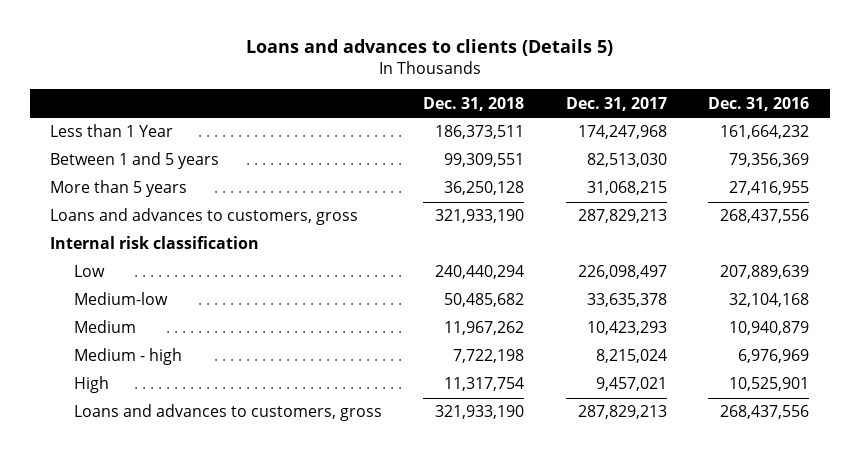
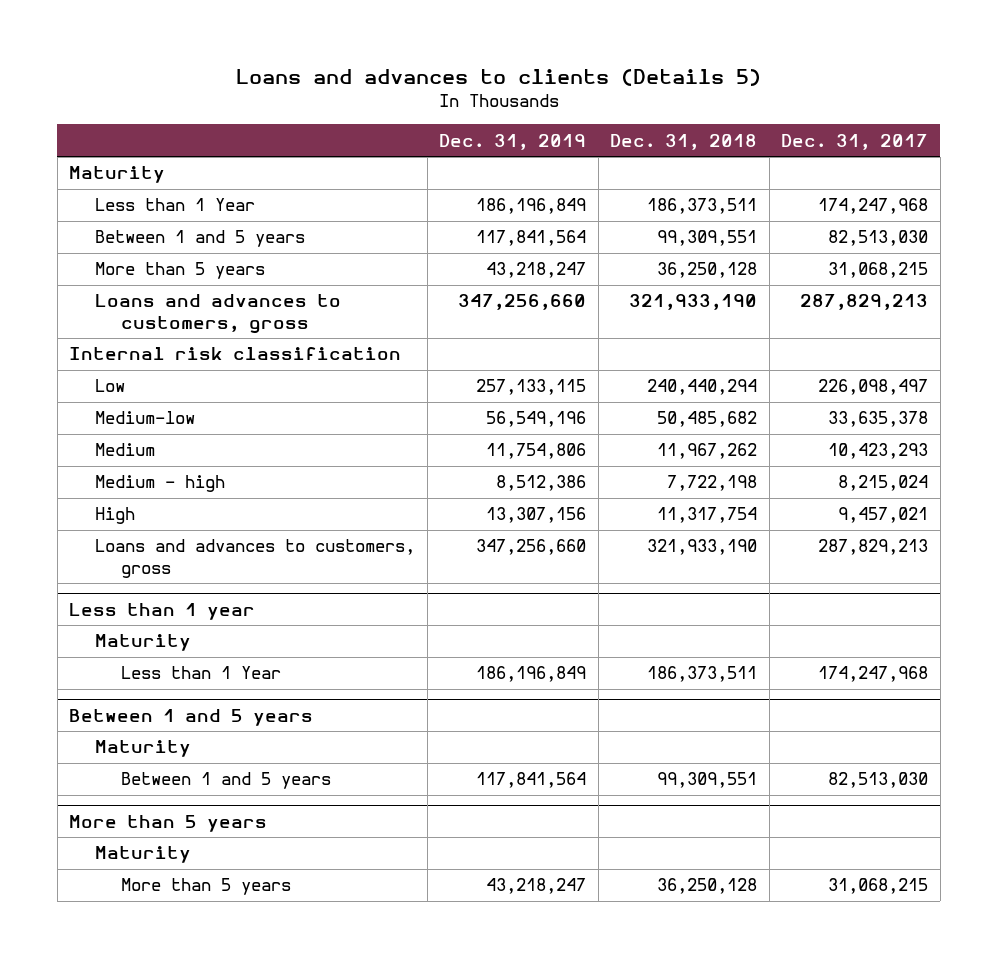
- | Dec. 31, 2018 | Dec. 31, 2017 | Dec. 31, 2016
+ | Dec. 31, 2019 | Dec. 31, 2018 | Dec. 31, 2017
+ Maturity
+ Less than 1 year
+ Maturity
+ Less than 1 Year | 186,196,849 | 186,373,511 | 174,247,968
+ Between 1 and 5 years
+ Maturity
+ Between 1 and 5 years | 117,841,564 | 99,309,551 | 82,513,030
+ More than 5 years
+ Maturity
+ More than 5 years | 43,218,247 | 36,250,128 | 31,068,215

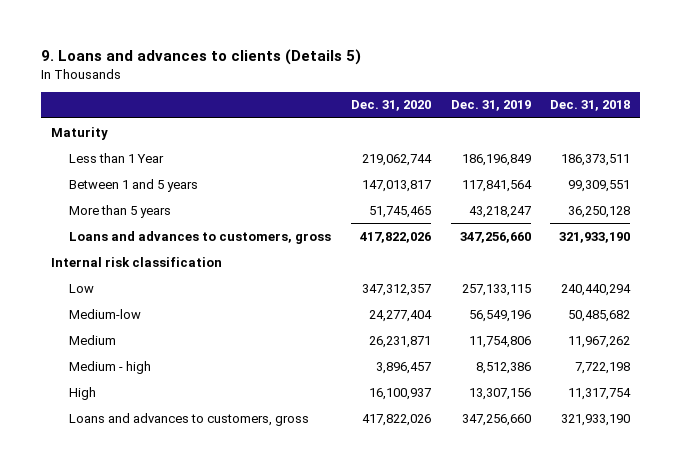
- Loans and advances to clients (Details 5)
+ 9. Loans and advances to clients (Details 5)
- | Dec. 31, 2019 | Dec. 31, 2018 | Dec. 31, 2017
+ | Dec. 31, 2020 | Dec. 31, 2019 | Dec. 31, 2018
- Less than 1 year
- Maturity
- Less than 1 Year | 186,196,849 | 186,373,511 | 174,247,968
- Between 1 and 5 years
- Maturity
- Between 1 and 5 years | 117,841,564 | 99,309,551 | 82,513,030
- More than 5 years
- Maturity
- More than 5 years | 43,218,247 | 36,250,128 | 31,068,215

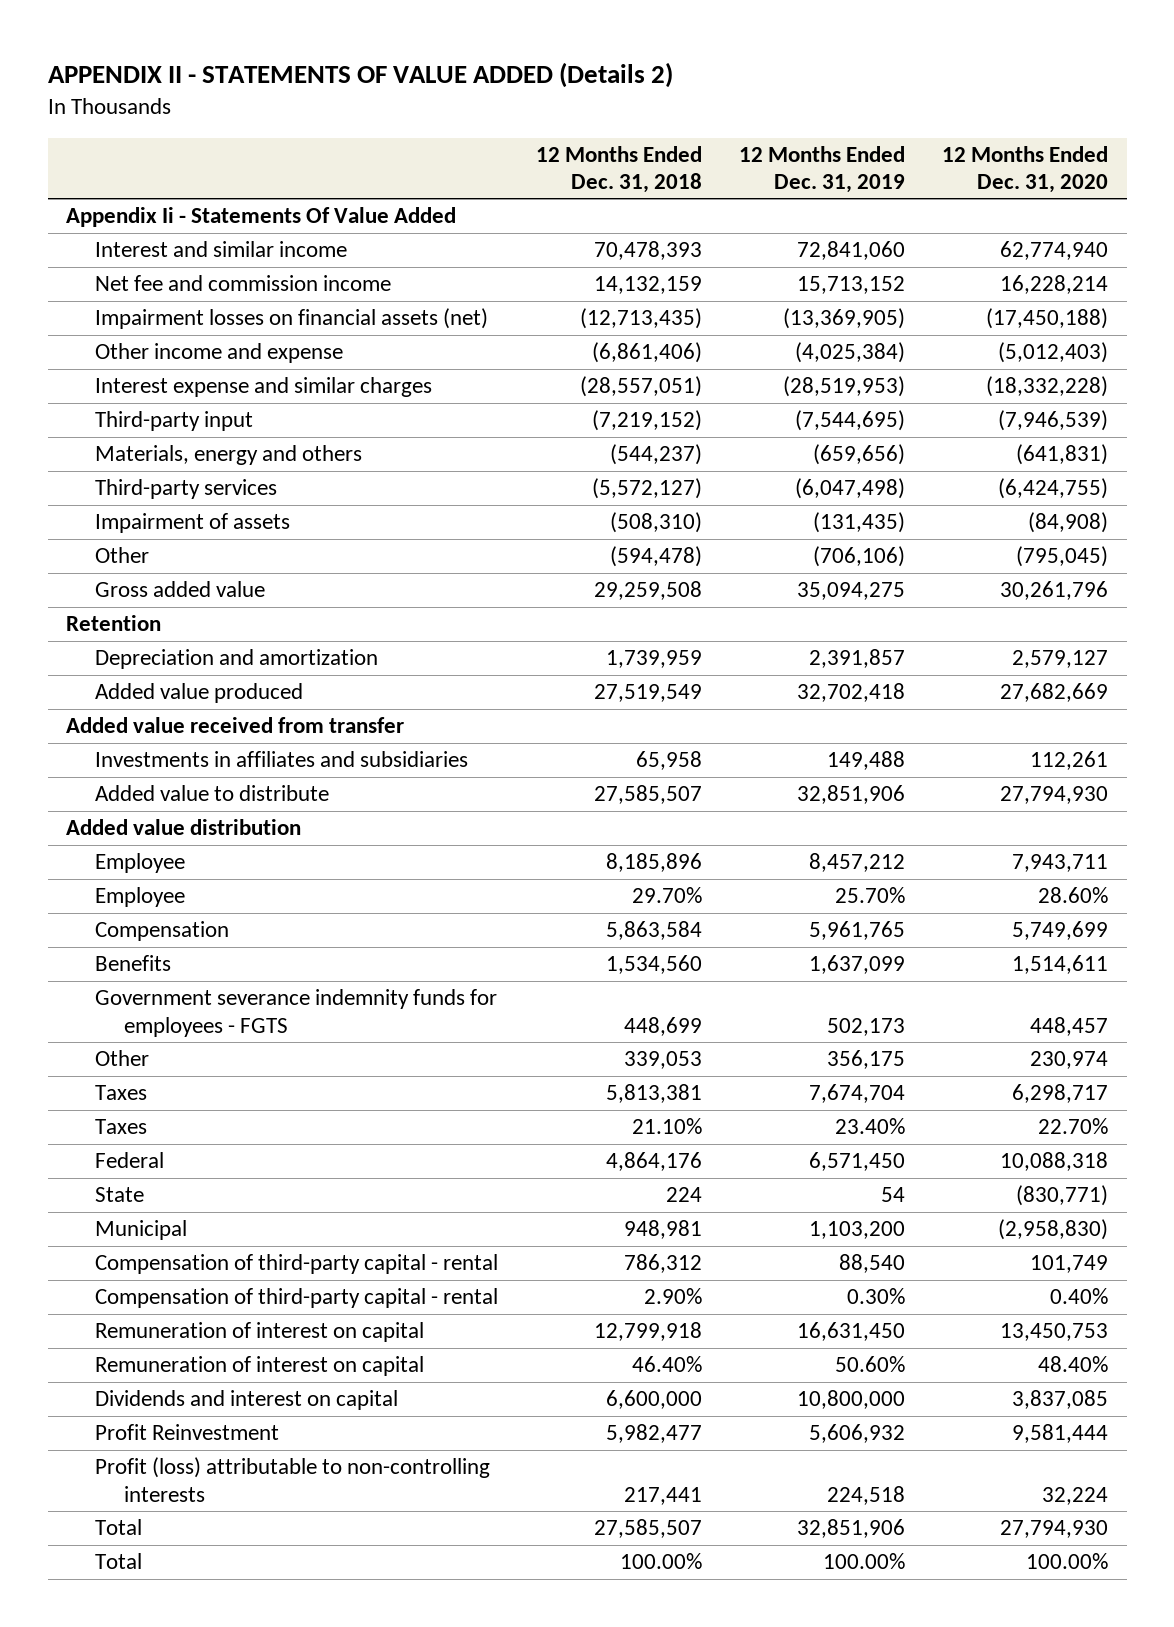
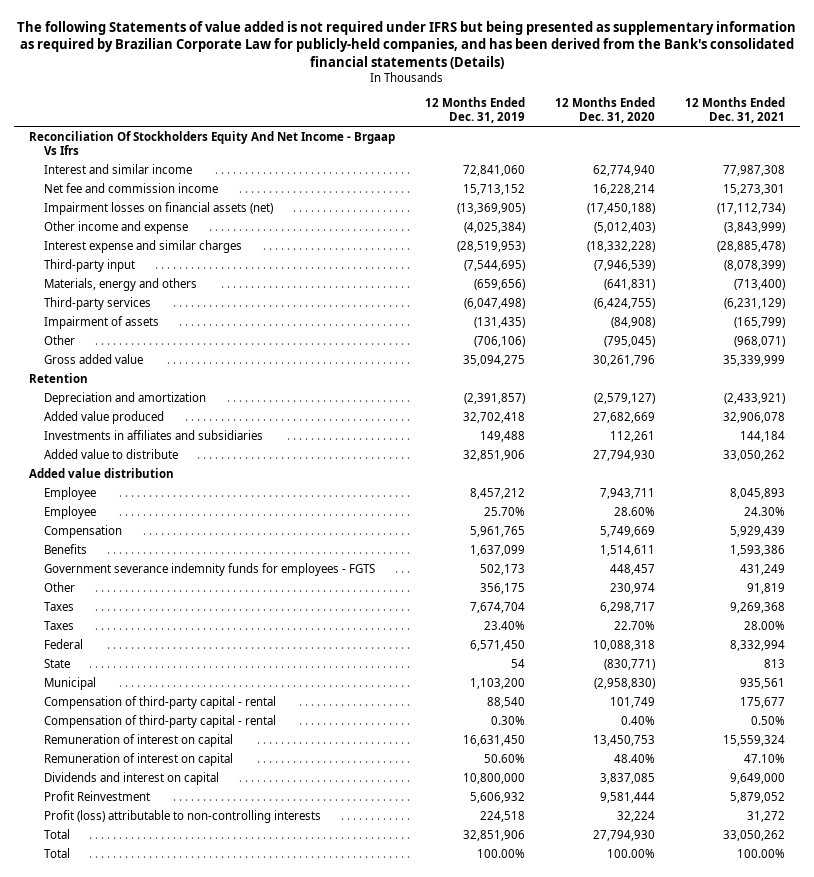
- APPENDIX II - STATEMENTS OF VALUE ADDED (Details 2)
+ The following Statements of value added is not required under IFRS but being presented as supplementary information as required by Brazilian Corporate Law for publicly-held companies, and has been derived from the Bank's consolidated financial statements (Details)
- | 12 Months Ended Dec. 31, 2018 | 12 Months Ended Dec. 31, 2019 | 12 Months Ended Dec. 31, 2020
+ | 12 Months Ended Dec. 31, 2019 | 12 Months Ended Dec. 31, 2020 | 12 Months Ended Dec. 31, 2021
- Appendix Ii - Statements Of Value Added
+ Reconciliation Of Stockholders Equity And Net Income - Brgaap Vs Ifrs
- Depreciation and amortization | 1,739,959 | 2,391,857 | 2,579,127
+ Depreciation and amortization | (2,391,857) | (2,579,127) | (2,433,921)
- Added value received from transfer
- Compensation | 5,863,584 | 5,961,765 | 5,749,699
+ Compensation | 5,961,765 | 5,749,669 | 5,929,439

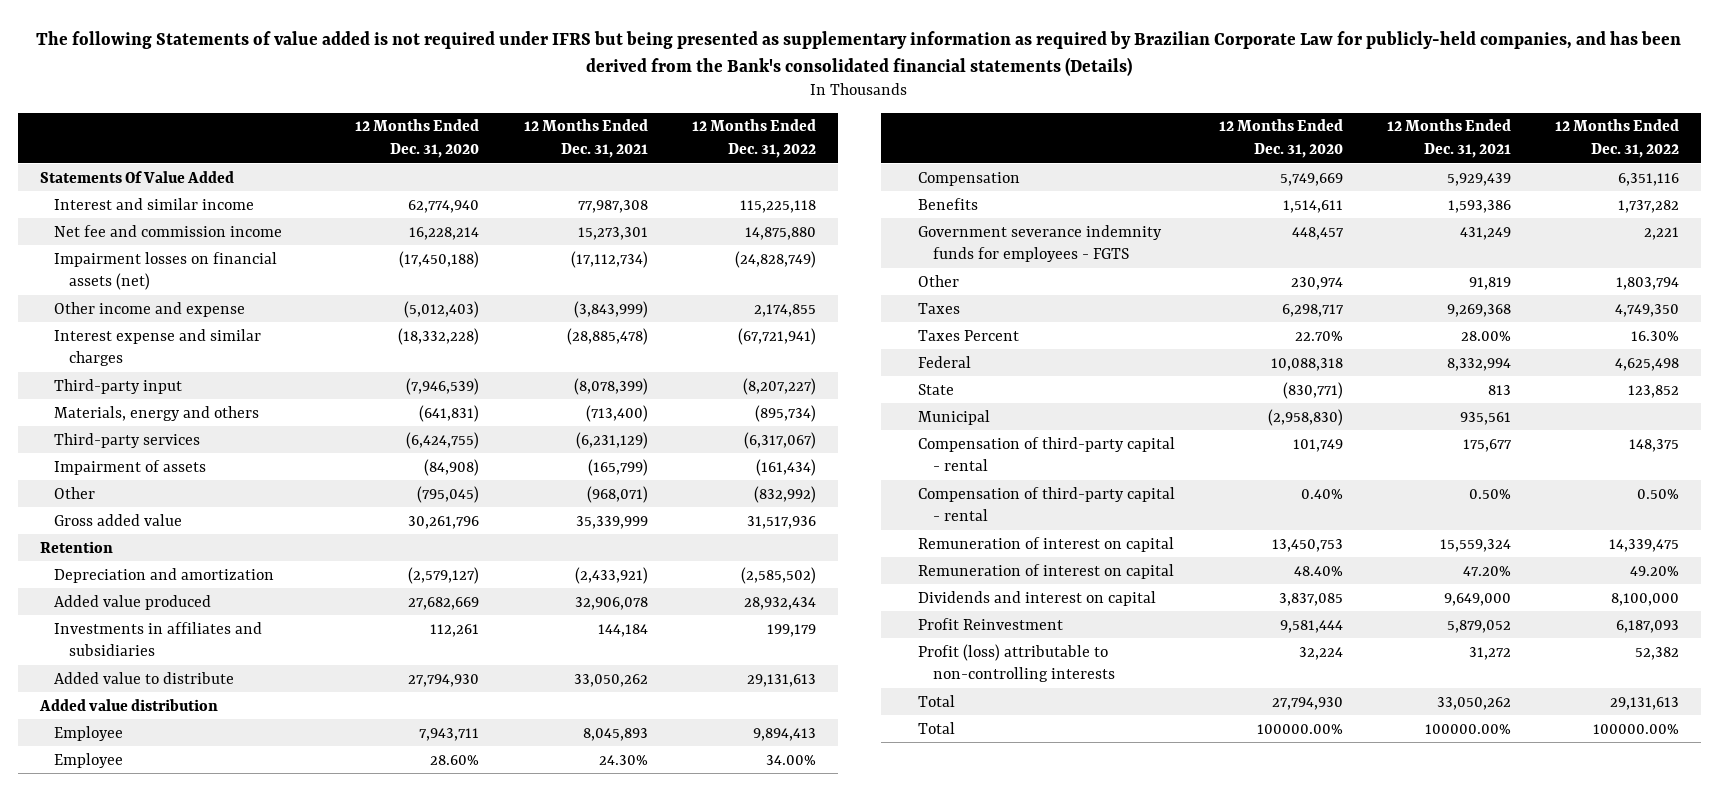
- | 12 Months Ended Dec. 31, 2019 | 12 Months Ended Dec. 31, 2020 | 12 Months Ended Dec. 31, 2021
+ | 12 Months Ended Dec. 31, 2020 | 12 Months Ended Dec. 31, 2021 | 12 Months Ended Dec. 31, 2022
- Reconciliation Of Stockholders Equity And Net Income - Brgaap Vs Ifrs
+ Statements Of Value Added
- Taxes | 23.40% | 22.70% | 28.00%
+ Taxes Percent | 22.70% | 28.00% | 16.30%
- Remuneration of interest on capital | 50.60% | 48.40% | 47.10%
+ Remuneration of interest on capital | 48.40% | 47.20% | 49.20%
- Total | 100.00% | 100.00% | 100.00%
+ Total | 100000.00% | 100000.00% | 100000.00%

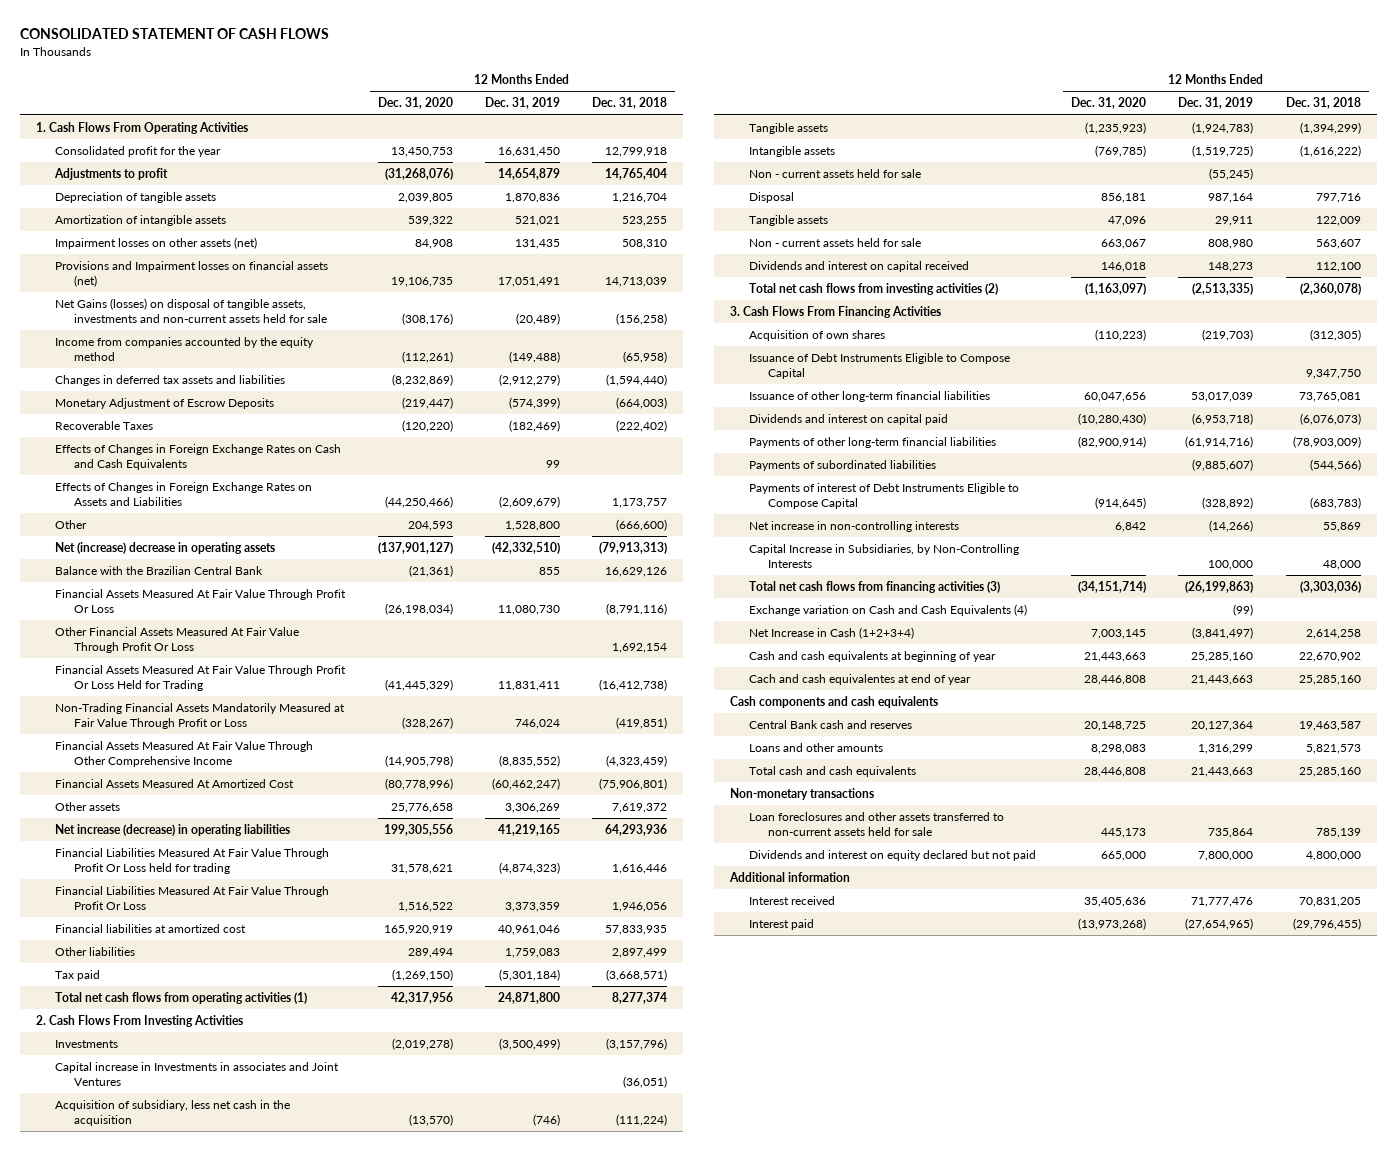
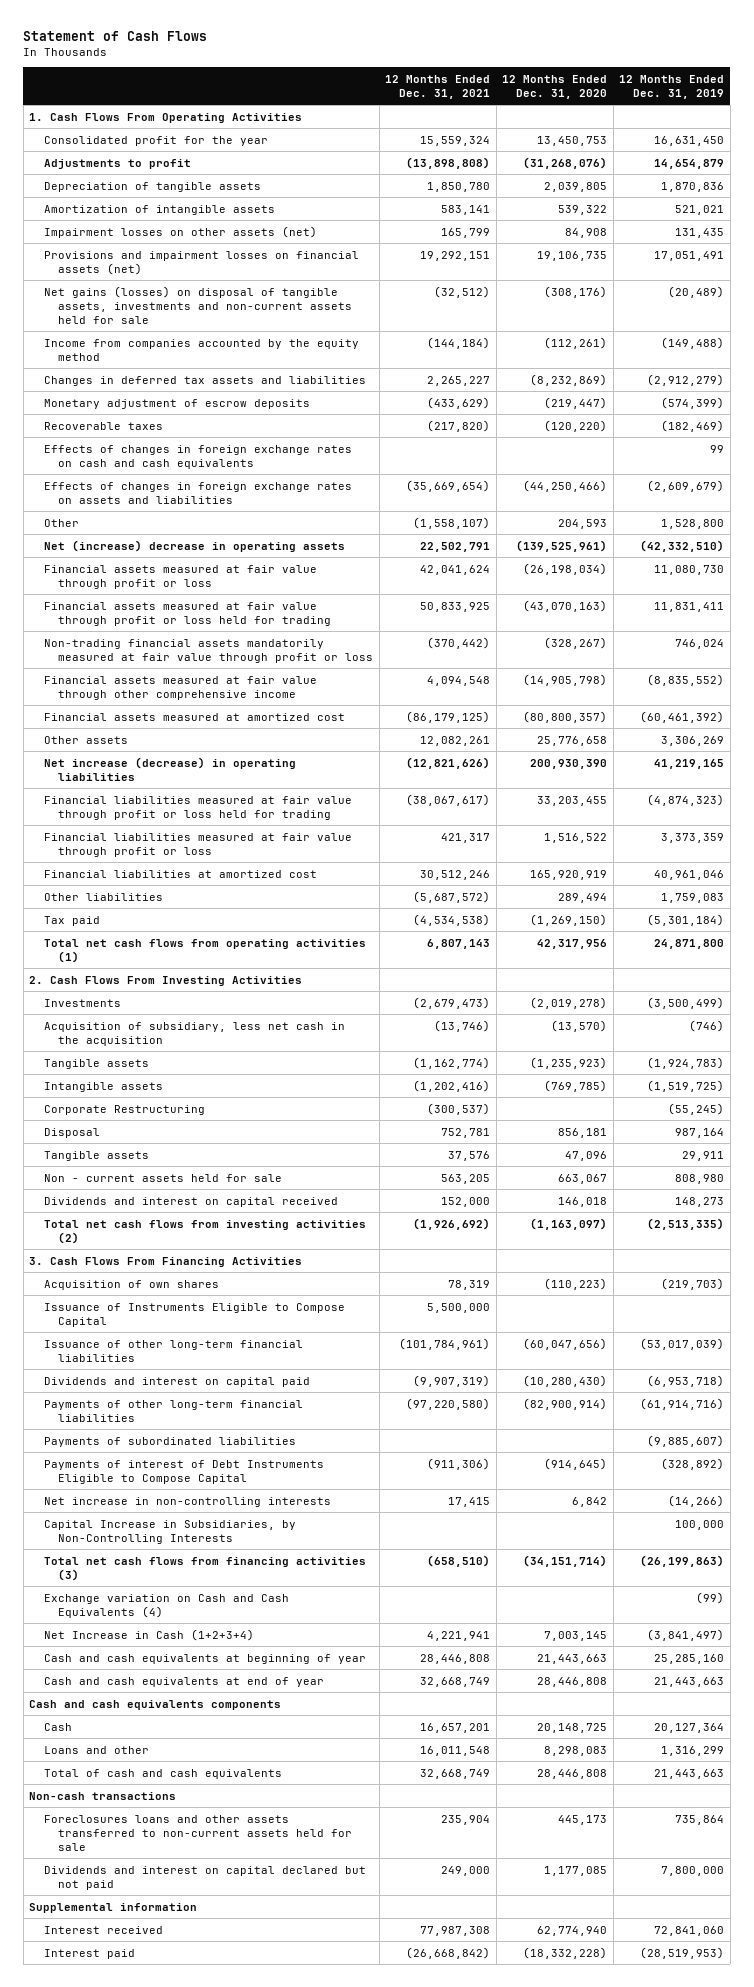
- CONSOLIDATED STATEMENT OF CASH FLOWS
+ Statement of Cash Flows
- | 12 Months Ended Dec. 31, 2020 | 12 Months Ended Dec. 31, 2019 | 12 Months Ended Dec. 31, 2018
+ | 12 Months Ended Dec. 31, 2021 | 12 Months Ended Dec. 31, 2020 | 12 Months Ended Dec. 31, 2019
- Provisions and Impairment losses on financial assets (net) | 19,106,735 | 17,051,491 | 14,713,039
- Net Gains (losses) on disposal of tangible assets, investments and non-current assets held for sale | (308,176) | (20,489) | (156,258)
+ Provisions and impairment losses on financial assets (net) | 19,292,151 | 19,106,735 | 17,051,491
+ Net gains (losses) on disposal of tangible assets, investments and non-current assets held for sale | (32,512) | (308,176) | (20,489)
- Monetary Adjustment of Escrow Deposits | (219,447) | (574,399) | (664,003)
- Recoverable Taxes | (120,220) | (182,469) | (222,402)
- Effects of Changes in Foreign Exchange Rates on Cash and Cash Equivalents | | 99 |
- Effects of Changes in Foreign Exchange Rates on Assets and Liabilities | (44,250,466) | (2,609,679) | 1,173,757
+ Monetary adjustment of escrow deposits | (433,629) | (219,447) | (574,399)
+ Recoverable taxes | (217,820) | (120,220) | (182,469)
+ Effects of changes in foreign exchange rates on cash and cash equivalents | | | 99
+ Effects of changes in foreign exchange rates on assets and liabilities | (35,669,654) | (44,250,466) | (2,609,679)
- Net (increase) decrease in operating assets | (137,901,127) | (42,332,510) | (79,913,313)
- Balance with the Brazilian Central Bank | (21,361) | 855 | 16,629,126
- Financial Assets Measured At Fair Value Through Profit Or Loss | (26,198,034) | 11,080,730 | (8,791,116)
- Other Financial Assets Measured At Fair Value Through Profit Or Loss | | | 1,692,154
- Financial Assets Measured At Fair Value Through Profit Or Loss Held for Trading | (41,445,329) | 11,831,411 | (16,412,738)
- Non-Trading Financial Assets Mandatorily Measured at Fair Value Through Profit or Loss | (328,267) | 746,024 | (419,851)
- Financial Assets Measured At Fair Value Through Other Comprehensive Income | (14,905,798) | (8,835,552) | (4,323,459)
- Financial Assets Measured At Amortized Cost | (80,778,996) | (60,462,247) | (75,906,801)
+ Net (increase) decrease in operating assets | 22,502,791 | (139,525,961) | (42,332,510)
+ Financial assets measured at fair value through profit or loss | 42,041,624 | (26,198,034) | 11,080,730
+ Financial assets measured at fair value through profit or loss held for trading | 50,833,925 | (43,070,163) | 11,831,411
+ Non-trading financial assets mandatorily measured at fair value through profit or loss | (370,442) | (328,267) | 746,024
+ Financial assets measured at fair value through other comprehensive income | 4,094,548 | (14,905,798) | (8,835,552)
+ Financial assets measured at amortized cost | (86,179,125) | (80,800,357) | (60,461,392)
- Net increase (decrease) in operating liabilities | 199,305,556 | 41,219,165 | 64,293,936
- Financial Liabilities Measured At Fair Value Through Profit Or Loss held for trading | 31,578,621 | (4,874,323) | 1,616,446
- Financial Liabilities Measured At Fair Value Through Profit Or Loss | 1,516,522 | 3,373,359 | 1,946,056
+ Net increase (decrease) in operating liabilities | (12,821,626) | 200,930,390 | 41,219,165
+ Financial liabilities measured at fair value through profit or loss held for trading | (38,067,617) | 33,203,455 | (4,874,323)
+ Financial liabilities measured at fair value through profit or loss | 421,317 | 1,516,522 | 3,373,359
- Capital increase in Investments in associates and Joint Ventures | | | (36,051)
- Non - current assets held for sale | | (55,245) |
+ Corporate Restructuring | (300,537) | | (55,245)
- Issuance of Debt Instruments Eligible to Compose Capital | | | 9,347,750
- Issuance of other long-term financial liabilities | 60,047,656 | 53,017,039 | 73,765,081
+ Issuance of Instruments Eligible to Compose Capital | 5,500,000 | |
+ Issuance of other long-term financial liabilities | (101,784,961) | (60,047,656) | (53,017,039)
- Cach and cash equivalentes at end of year | 28,446,808 | 21,443,663 | 25,285,160
- Cash components and cash equivalents
- Central Bank cash and reserves | 20,148,725 | 20,127,364 | 19,463,587
- Loans and other amounts | 8,298,083 | 1,316,299 | 5,821,573
- Total cash and cash equivalents | 28,446,808 | 21,443,663 | 25,285,160
- Non-monetary transactions
- Loan foreclosures and other assets transferred to non-current assets held for sale | 445,173 | 735,864 | 785,139
- Dividends and interest on equity declared but not paid | 665,000 | 7,800,000 | 4,800,000
- Additional information
- Interest received | 35,405,636 | 71,777,476 | 70,831,205
- Interest paid | (13,973,268) | (27,654,965) | (29,796,455)
+ Cash and cash equivalents at end of year | 32,668,749 | 28,446,808 | 21,443,663
+ Cash and cash equivalents components
+ Cash | 16,657,201 | 20,148,725 | 20,127,364
+ Loans and other | 16,011,548 | 8,298,083 | 1,316,299
+ Total of cash and cash equivalents | 32,668,749 | 28,446,808 | 21,443,663
+ Non-cash transactions
+ Foreclosures loans and other assets transferred to non-current assets held for sale | 235,904 | 445,173 | 735,864
+ Dividends and interest on capital declared but not paid | 249,000 | 1,177,085 | 7,800,000
+ Supplemental information
+ Interest received | 77,987,308 | 62,774,940 | 72,841,060
+ Interest paid | (26,668,842) | (18,332,228) | (28,519,953)

